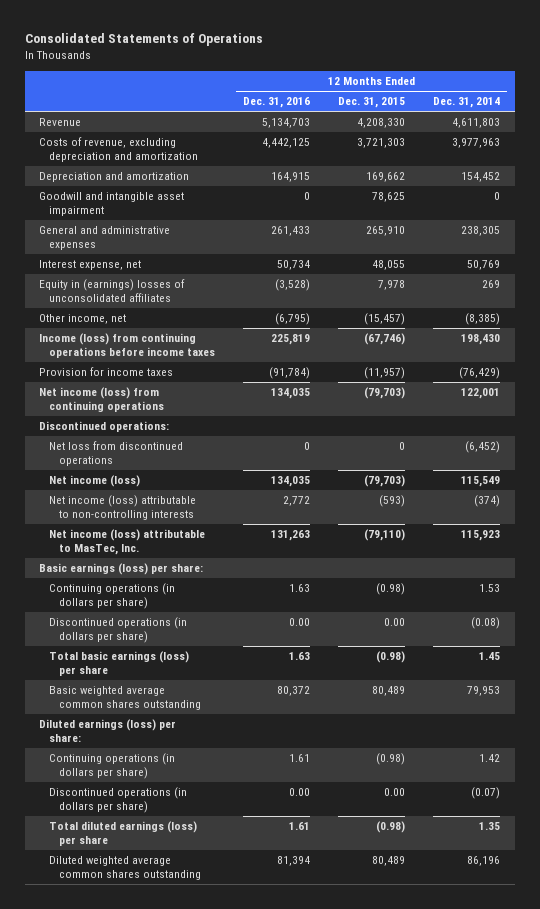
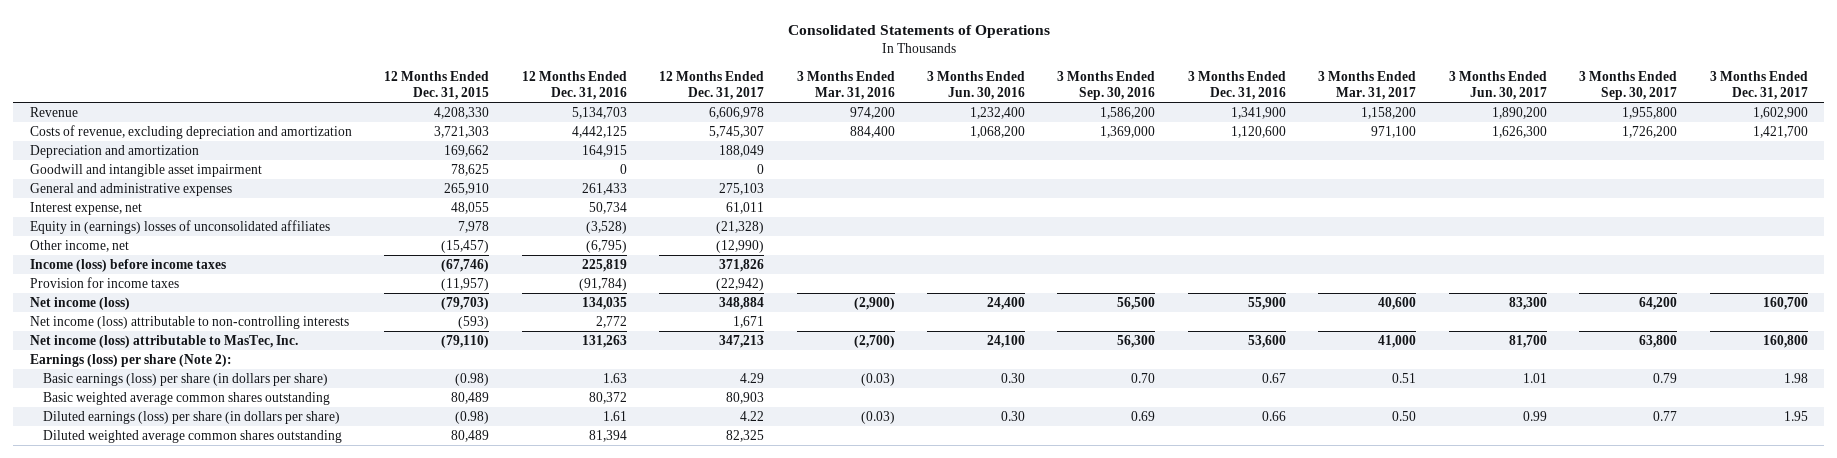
- | 12 Months Ended Dec. 31, 2016 | 12 Months Ended Dec. 31, 2015 | 12 Months Ended Dec. 31, 2014
+ | 12 Months Ended Dec. 31, 2015 | 12 Months Ended Dec. 31, 2016 | 12 Months Ended Dec. 31, 2017 | 3 Months Ended Mar. 31, 2016 | 3 Months Ended Jun. 30, 2016 | 3 Months Ended Sep. 30, 2016 | 3 Months Ended Dec. 31, 2016 | 3 Months Ended Mar. 31, 2017 | 3 Months Ended Jun. 30, 2017 | 3 Months Ended Sep. 30, 2017 | 3 Months Ended Dec. 31, 2017
- Income (loss) from continuing operations before income taxes | 225,819 | (67,746) | 198,430
+ Income (loss) before income taxes | (67,746) | 225,819 | 371,826 | | | | | | | |
- Net income (loss) from continuing operations | 134,035 | (79,703) | 122,001
- Discontinued operations:
- Net loss from discontinued operations | 0 | 0 | (6,452)
- Basic earnings (loss) per share:
- Continuing operations (in dollars per share) | 1.63 | (0.98) | 1.53
- Discontinued operations (in dollars per share) | 0.00 | 0.00 | (0.08)
- Total basic earnings (loss) per share | 1.63 | (0.98) | 1.45
+ Earnings (loss) per share (Note 2):
+ Basic earnings (loss) per share (in dollars per share) | (0.98) | 1.63 | 4.29 | (0.03) | 0.30 | 0.70 | 0.67 | 0.51 | 1.01 | 0.79 | 1.98
- Diluted earnings (loss) per share:
- Continuing operations (in dollars per share) | 1.61 | (0.98) | 1.42
- Discontinued operations (in dollars per share) | 0.00 | 0.00 | (0.07)
- Total diluted earnings (loss) per share | 1.61 | (0.98) | 1.35
+ Diluted earnings (loss) per share (in dollars per share) | (0.98) | 1.61 | 4.22 | (0.03) | 0.30 | 0.69 | 0.66 | 0.50 | 0.99 | 0.77 | 1.95

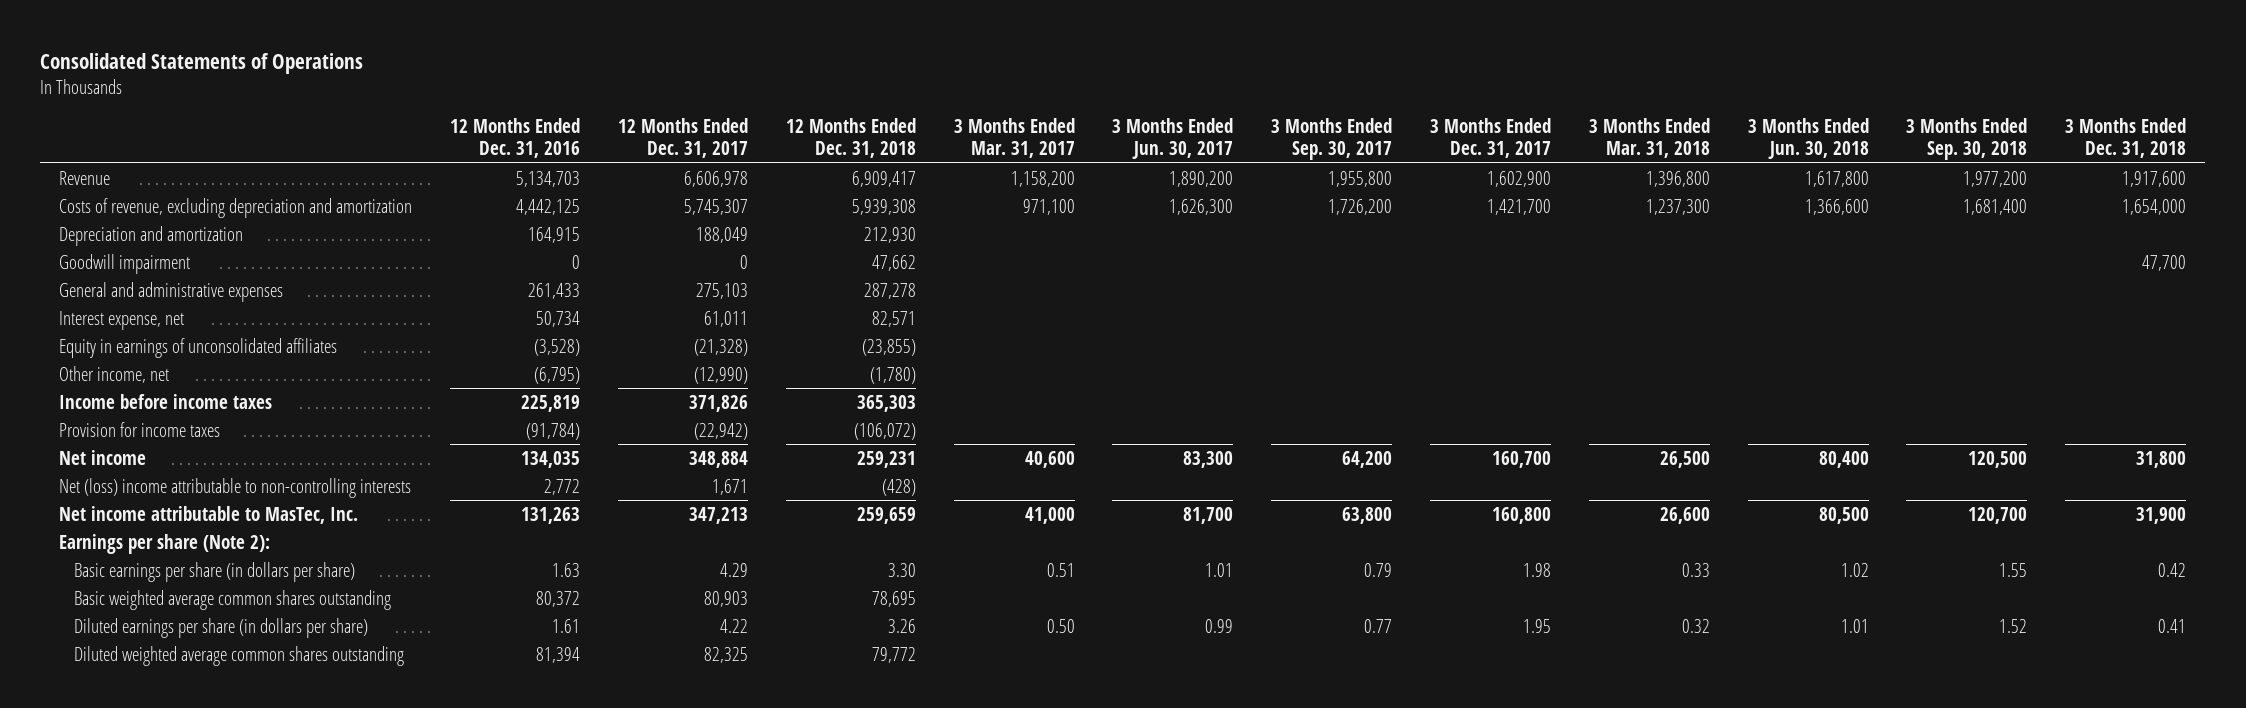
- | 12 Months Ended Dec. 31, 2015 | 12 Months Ended Dec. 31, 2016 | 12 Months Ended Dec. 31, 2017 | 3 Months Ended Mar. 31, 2016 | 3 Months Ended Jun. 30, 2016 | 3 Months Ended Sep. 30, 2016 | 3 Months Ended Dec. 31, 2016 | 3 Months Ended Mar. 31, 2017 | 3 Months Ended Jun. 30, 2017 | 3 Months Ended Sep. 30, 2017 | 3 Months Ended Dec. 31, 2017
+ | 12 Months Ended Dec. 31, 2016 | 12 Months Ended Dec. 31, 2017 | 12 Months Ended Dec. 31, 2018 | 3 Months Ended Mar. 31, 2017 | 3 Months Ended Jun. 30, 2017 | 3 Months Ended Sep. 30, 2017 | 3 Months Ended Dec. 31, 2017 | 3 Months Ended Mar. 31, 2018 | 3 Months Ended Jun. 30, 2018 | 3 Months Ended Sep. 30, 2018 | 3 Months Ended Dec. 31, 2018
- Goodwill and intangible asset impairment | 78,625 | 0 | 0 | | | | | | | |
+ Goodwill impairment | 0 | 0 | 47,662 | | | | | | | | 47,700
- Equity in (earnings) losses of unconsolidated affiliates | 7,978 | (3,528) | (21,328) | | | | | | | |
+ Equity in earnings of unconsolidated affiliates | (3,528) | (21,328) | (23,855) | | | | | | | |
- Income (loss) before income taxes | (67,746) | 225,819 | 371,826 | | | | | | | |
+ Income before income taxes | 225,819 | 371,826 | 365,303 | | | | | | | |
- Net income (loss) | (79,703) | 134,035 | 348,884 | (2,900) | 24,400 | 56,500 | 55,900 | 40,600 | 83,300 | 64,200 | 160,700
- Net income (loss) attributable to non-controlling interests | (593) | 2,772 | 1,671 | | | | | | | |
- Net income (loss) attributable to MasTec, Inc. | (79,110) | 131,263 | 347,213 | (2,700) | 24,100 | 56,300 | 53,600 | 41,000 | 81,700 | 63,800 | 160,800
- Earnings (loss) per share (Note 2):
- Basic earnings (loss) per share (in dollars per share) | (0.98) | 1.63 | 4.29 | (0.03) | 0.30 | 0.70 | 0.67 | 0.51 | 1.01 | 0.79 | 1.98
+ Net income | 134,035 | 348,884 | 259,231 | 40,600 | 83,300 | 64,200 | 160,700 | 26,500 | 80,400 | 120,500 | 31,800
+ Net (loss) income attributable to non-controlling interests | 2,772 | 1,671 | (428) | | | | | | | |
+ Net income attributable to MasTec, Inc. | 131,263 | 347,213 | 259,659 | 41,000 | 81,700 | 63,800 | 160,800 | 26,600 | 80,500 | 120,700 | 31,900
+ Earnings per share (Note 2):
+ Basic earnings per share (in dollars per share) | 1.63 | 4.29 | 3.30 | 0.51 | 1.01 | 0.79 | 1.98 | 0.33 | 1.02 | 1.55 | 0.42
- Diluted earnings (loss) per share (in dollars per share) | (0.98) | 1.61 | 4.22 | (0.03) | 0.30 | 0.69 | 0.66 | 0.50 | 0.99 | 0.77 | 1.95
+ Diluted earnings per share (in dollars per share) | 1.61 | 4.22 | 3.26 | 0.50 | 0.99 | 0.77 | 1.95 | 0.32 | 1.01 | 1.52 | 0.41

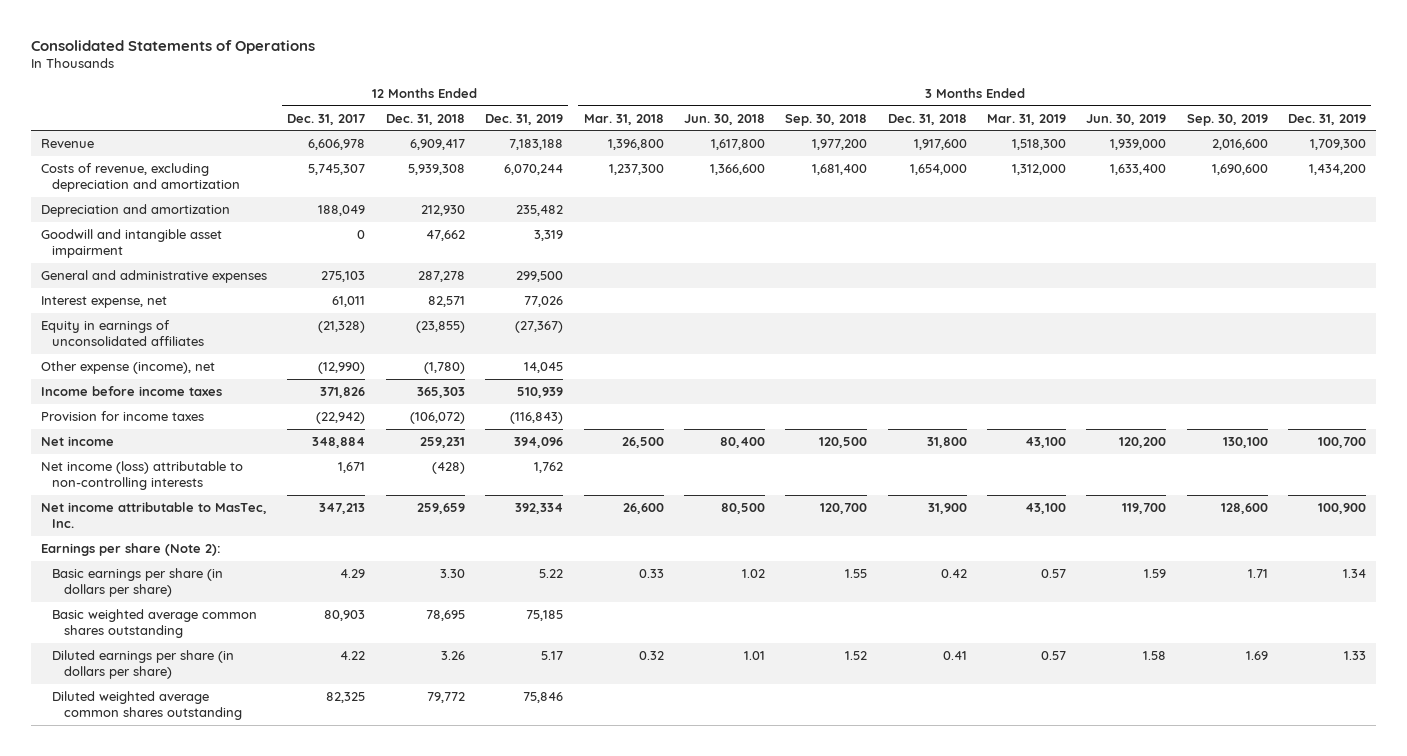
- | 12 Months Ended Dec. 31, 2016 | 12 Months Ended Dec. 31, 2017 | 12 Months Ended Dec. 31, 2018 | 3 Months Ended Mar. 31, 2017 | 3 Months Ended Jun. 30, 2017 | 3 Months Ended Sep. 30, 2017 | 3 Months Ended Dec. 31, 2017 | 3 Months Ended Mar. 31, 2018 | 3 Months Ended Jun. 30, 2018 | 3 Months Ended Sep. 30, 2018 | 3 Months Ended Dec. 31, 2018
+ | 12 Months Ended Dec. 31, 2017 | 12 Months Ended Dec. 31, 2018 | 12 Months Ended Dec. 31, 2019 | 3 Months Ended Mar. 31, 2018 | 3 Months Ended Jun. 30, 2018 | 3 Months Ended Sep. 30, 2018 | 3 Months Ended Dec. 31, 2018 | 3 Months Ended Mar. 31, 2019 | 3 Months Ended Jun. 30, 2019 | 3 Months Ended Sep. 30, 2019 | 3 Months Ended Dec. 31, 2019
- Goodwill impairment | 0 | 0 | 47,662 | | | | | | | | 47,700
+ Goodwill and intangible asset impairment | 0 | 47,662 | 3,319 | | | | | | | |
- Other income, net | (6,795) | (12,990) | (1,780) | | | | | | | |
+ Other expense (income), net | (12,990) | (1,780) | 14,045 | | | | | | | |
- Net (loss) income attributable to non-controlling interests | 2,772 | 1,671 | (428) | | | | | | | |
+ Net income (loss) attributable to non-controlling interests | 1,671 | (428) | 1,762 | | | | | | | |

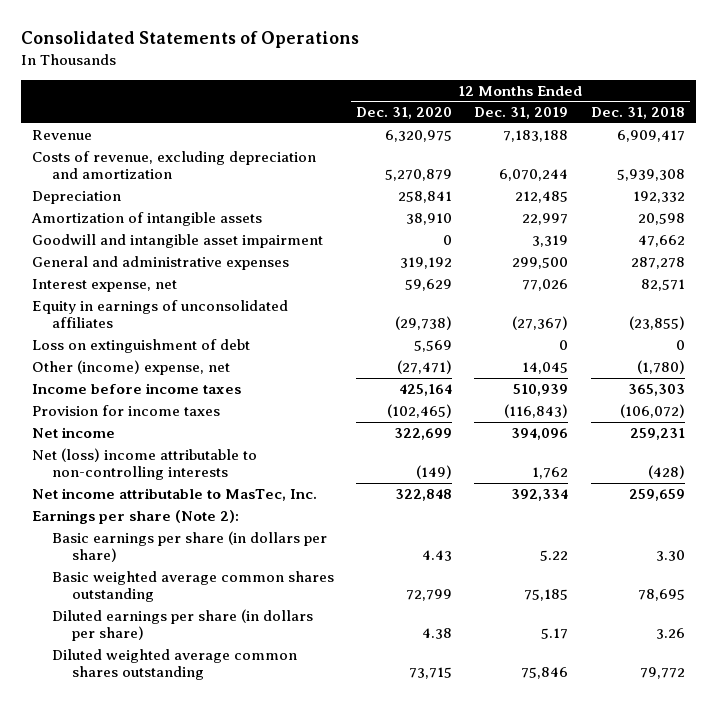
- | 12 Months Ended Dec. 31, 2017 | 12 Months Ended Dec. 31, 2018 | 12 Months Ended Dec. 31, 2019 | 3 Months Ended Mar. 31, 2018 | 3 Months Ended Jun. 30, 2018 | 3 Months Ended Sep. 30, 2018 | 3 Months Ended Dec. 31, 2018 | 3 Months Ended Mar. 31, 2019 | 3 Months Ended Jun. 30, 2019 | 3 Months Ended Sep. 30, 2019 | 3 Months Ended Dec. 31, 2019
+ | 12 Months Ended Dec. 31, 2020 | 12 Months Ended Dec. 31, 2019 | 12 Months Ended Dec. 31, 2018
- Depreciation and amortization | 188,049 | 212,930 | 235,482 | | | | | | | |
+ Depreciation | 258,841 | 212,485 | 192,332
+ Amortization of intangible assets | 38,910 | 22,997 | 20,598
- Other expense (income), net | (12,990) | (1,780) | 14,045 | | | | | | | |
+ Loss on extinguishment of debt | 5,569 | 0 | 0
+ Other (income) expense, net | (27,471) | 14,045 | (1,780)
- Net income (loss) attributable to non-controlling interests | 1,671 | (428) | 1,762 | | | | | | | |
+ Net (loss) income attributable to non-controlling interests | (149) | 1,762 | (428)

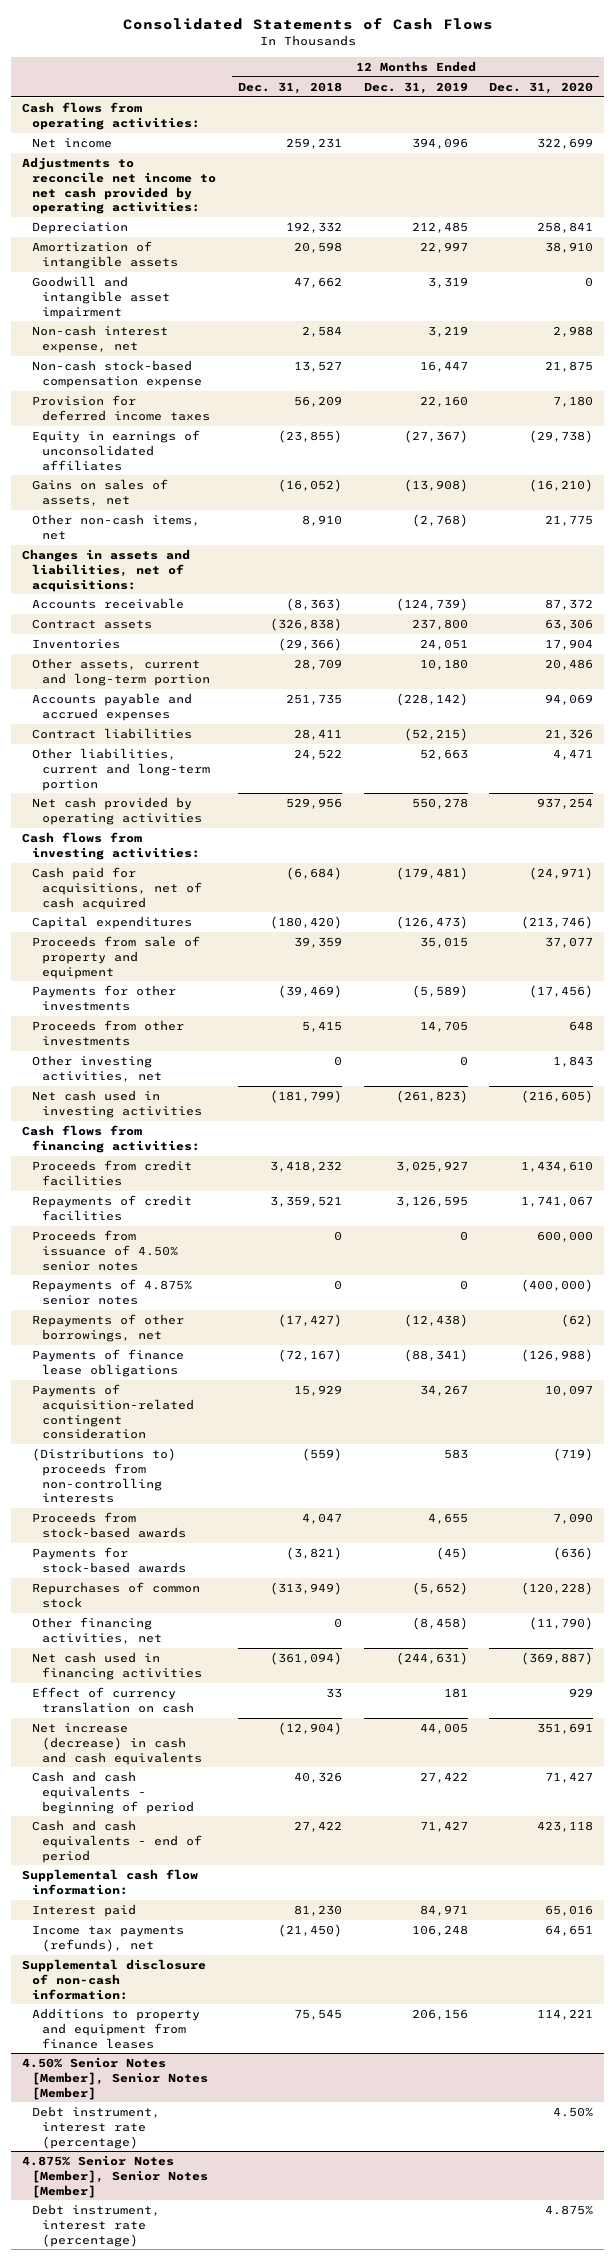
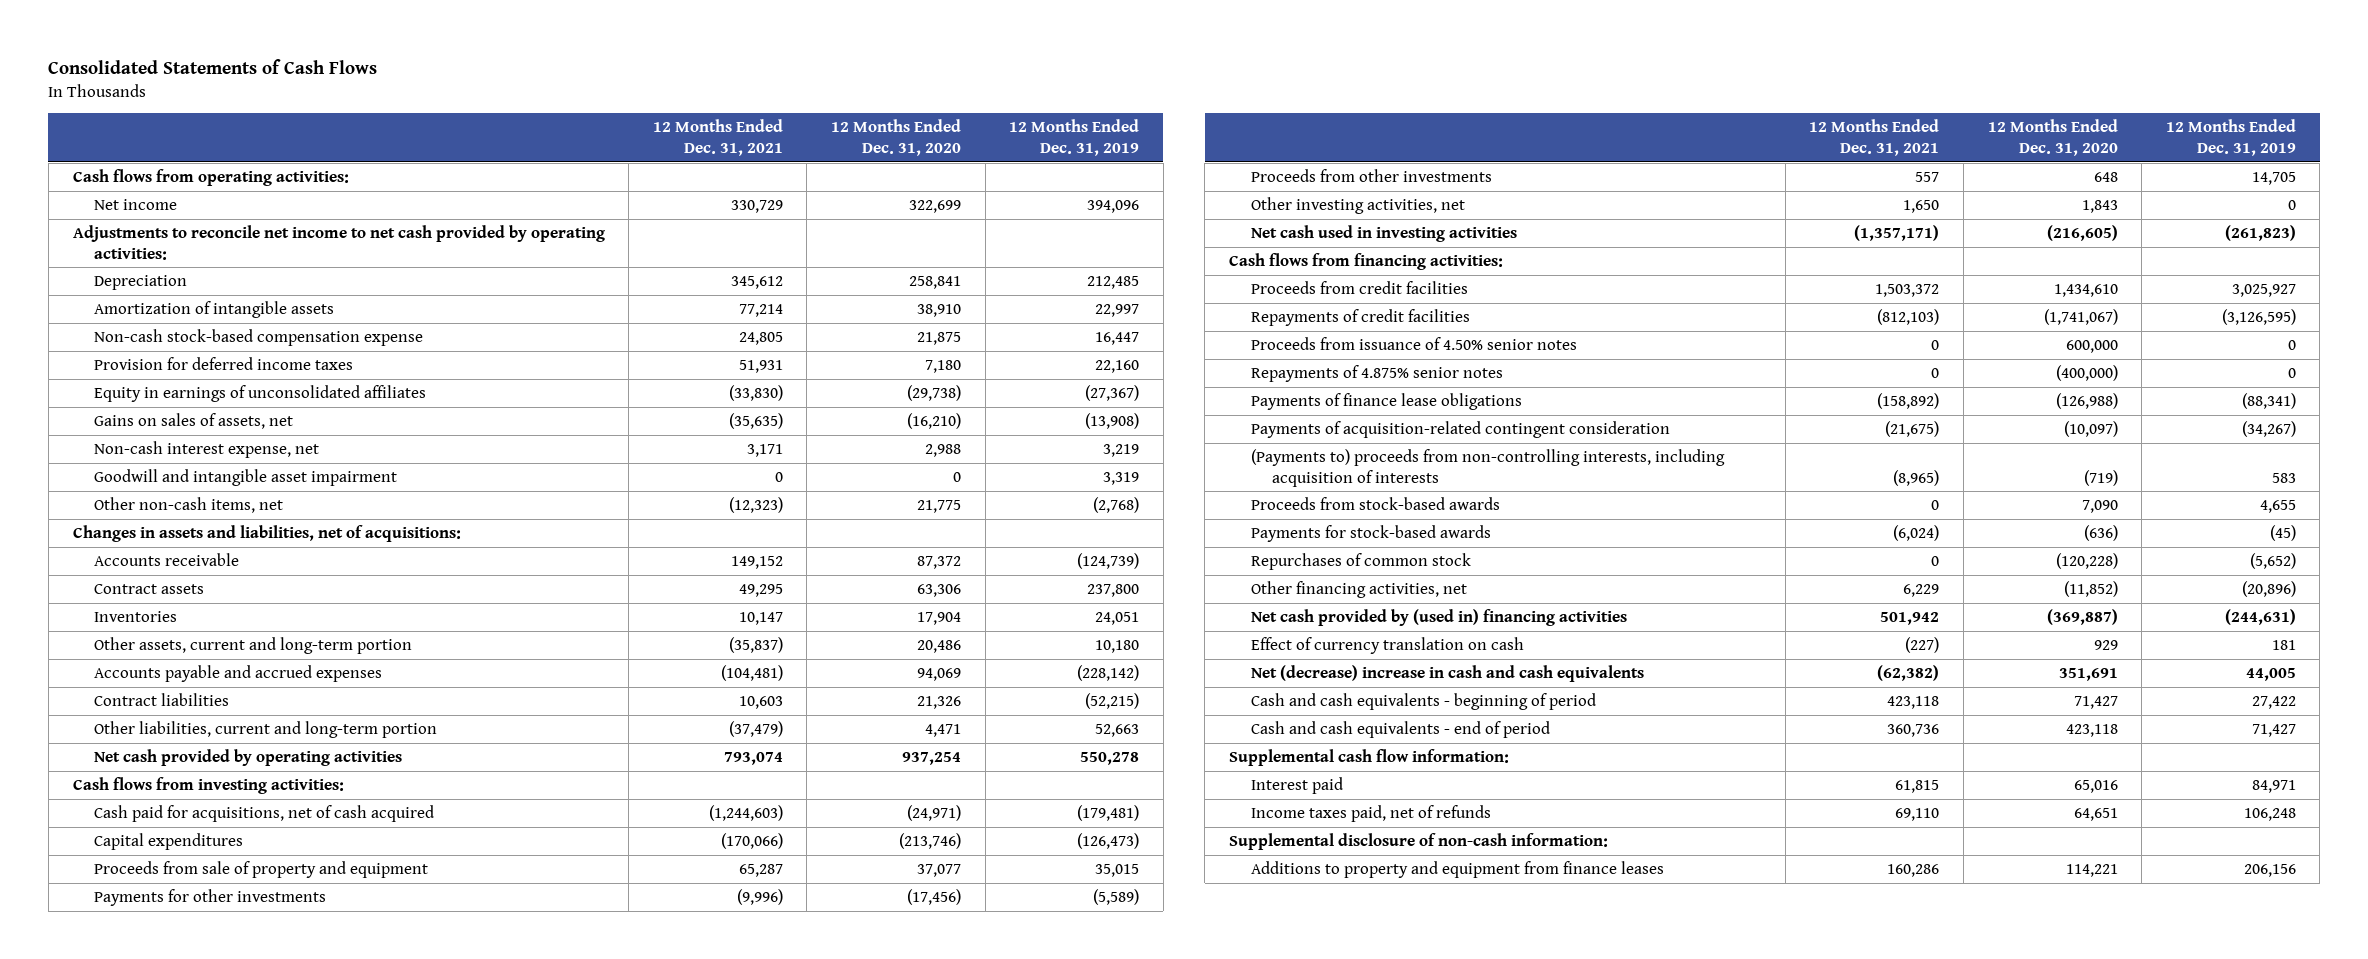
- | 12 Months Ended Dec. 31, 2018 | 12 Months Ended Dec. 31, 2019 | 12 Months Ended Dec. 31, 2020
+ | 12 Months Ended Dec. 31, 2021 | 12 Months Ended Dec. 31, 2020 | 12 Months Ended Dec. 31, 2019
moved down: Non-cash interest expense, net | 3,171 | 2,988 | 3,219
moved down: Goodwill and intangible asset impairment | 0 | 0 | 3,319
- Repayments of credit facilities | 3,359,521 | 3,126,595 | 1,741,067
+ Repayments of credit facilities | (812,103) | (1,741,067) | (3,126,595)
- Repayments of other borrowings, net | (17,427) | (12,438) | (62)
- Payments of acquisition-related contingent consideration | 15,929 | 34,267 | 10,097
- (Distributions to) proceeds from non-controlling interests | (559) | 583 | (719)
+ Payments of acquisition-related contingent consideration | (21,675) | (10,097) | (34,267)
+ (Payments to) proceeds from non-controlling interests, including acquisition of interests | (8,965) | (719) | 583
- Other financing activities, net | 0 | (8,458) | (11,790)
- Net cash used in financing activities | (361,094) | (244,631) | (369,887)
+ Other financing activities, net | 6,229 | (11,852) | (20,896)
+ Net cash provided by (used in) financing activities | 501,942 | (369,887) | (244,631)
- Net increase (decrease) in cash and cash equivalents | (12,904) | 44,005 | 351,691
+ Net (decrease) increase in cash and cash equivalents | (62,382) | 351,691 | 44,005
- Income tax payments (refunds), net | (21,450) | 106,248 | 64,651
+ Income taxes paid, net of refunds | 69,110 | 64,651 | 106,248
- 4.50% Senior Notes [Member], Senior Notes [Member]
- Debt instrument, interest rate (percentage) | | | 4.50%
- 4.875% Senior Notes [Member], Senior Notes [Member]
- Debt instrument, interest rate (percentage) | | | 4.875%

